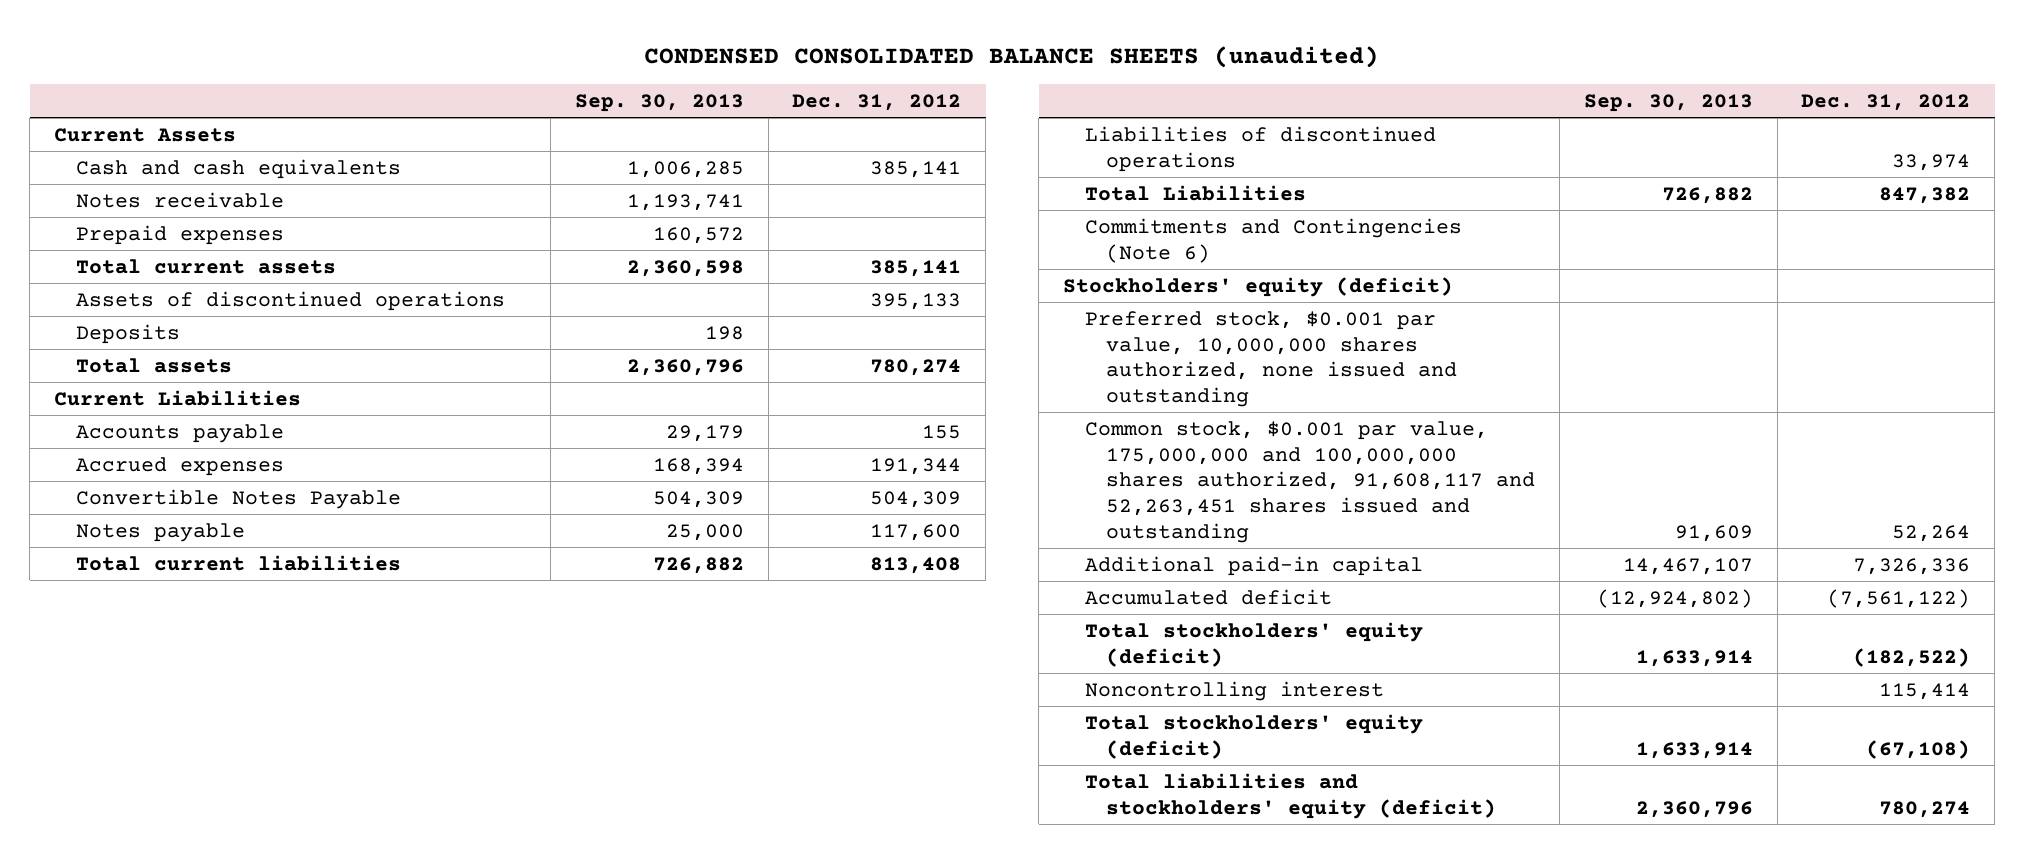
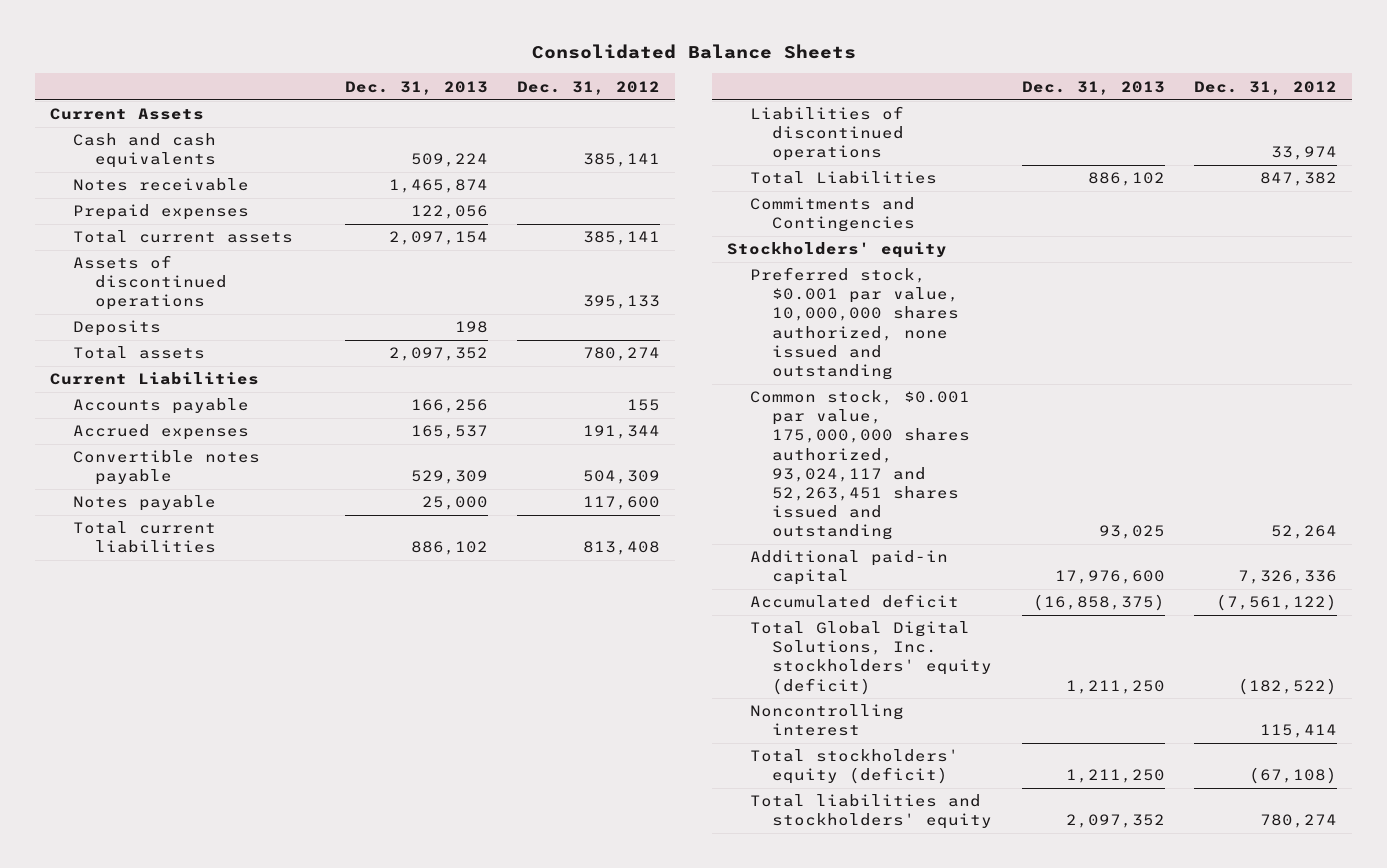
- CONDENSED CONSOLIDATED BALANCE SHEETS (unaudited)
+ Consolidated Balance Sheets
- | Sep. 30, 2013 | Dec. 31, 2012
+ | Dec. 31, 2013 | Dec. 31, 2012
- Convertible Notes Payable | 504,309 | 504,309
+ Convertible notes payable | 529,309 | 504,309
- Commitments and Contingencies (Note 6)
- Stockholders' equity (deficit)
+ Commitments and Contingencies
+ Stockholders' equity
- Common stock, $0.001 par value, 175,000,000 and 100,000,000 shares authorized, 91,608,117 and 52,263,451 shares issued and outstanding | 91,609 | 52,264
+ Common stock, $0.001 par value, 175,000,000 shares authorized, 93,024,117 and 52,263,451 shares issued and outstanding | 93,025 | 52,264
- Total stockholders' equity (deficit) | 1,633,914 | (182,522)
+ Total Global Digital Solutions, Inc. stockholders' equity (deficit) | 1,211,250 | (182,522)
- Total liabilities and stockholders' equity (deficit) | 2,360,796 | 780,274
+ Total liabilities and stockholders' equity | 2,097,352 | 780,274

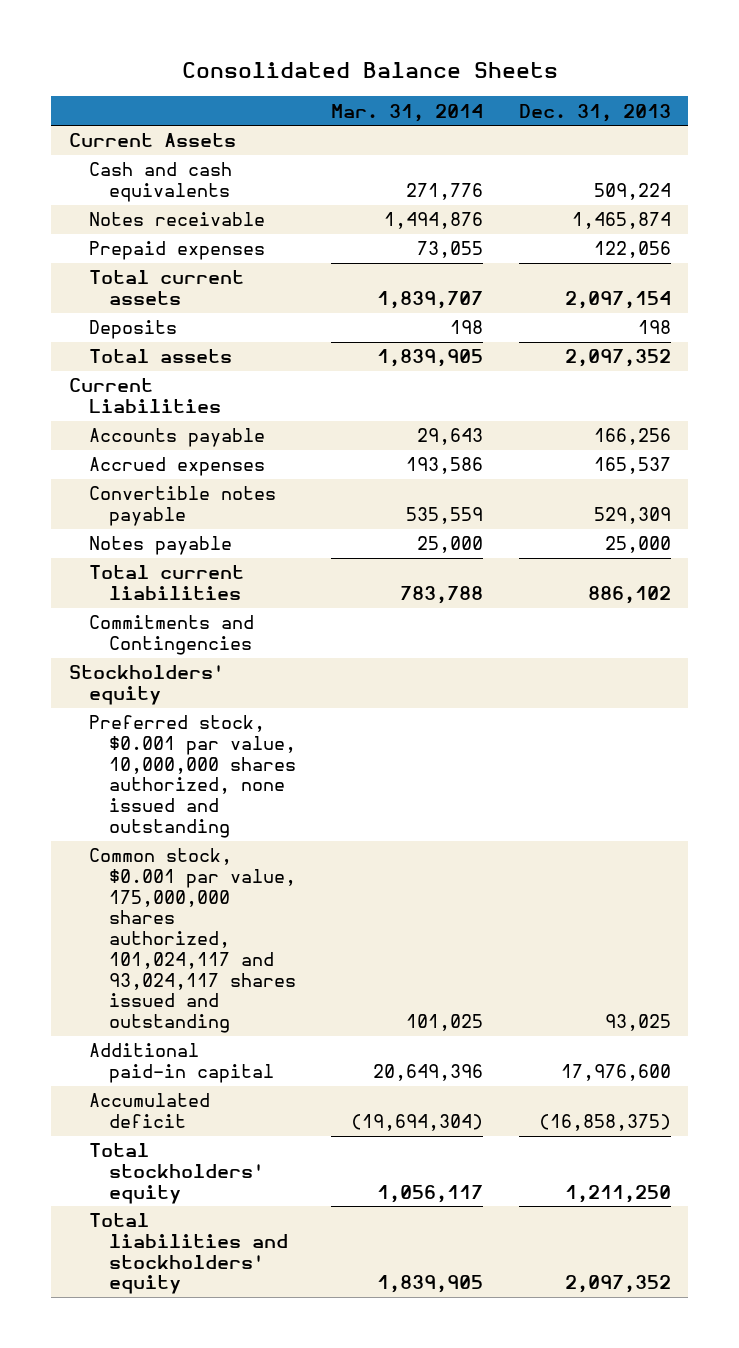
- | Dec. 31, 2013 | Dec. 31, 2012
+ | Mar. 31, 2014 | Dec. 31, 2013
- Assets of discontinued operations | | 395,133
- Liabilities of discontinued operations | | 33,974
- Total Liabilities | 886,102 | 847,382
- Common stock, $0.001 par value, 175,000,000 shares authorized, 93,024,117 and 52,263,451 shares issued and outstanding | 93,025 | 52,264
+ Common stock, $0.001 par value, 175,000,000 shares authorized, 101,024,117 and 93,024,117 shares issued and outstanding | 101,025 | 93,025
- Total Global Digital Solutions, Inc. stockholders' equity (deficit) | 1,211,250 | (182,522)
- Noncontrolling interest | | 115,414
- Total stockholders' equity (deficit) | 1,211,250 | (67,108)
+ Total stockholders' equity | 1,056,117 | 1,211,250

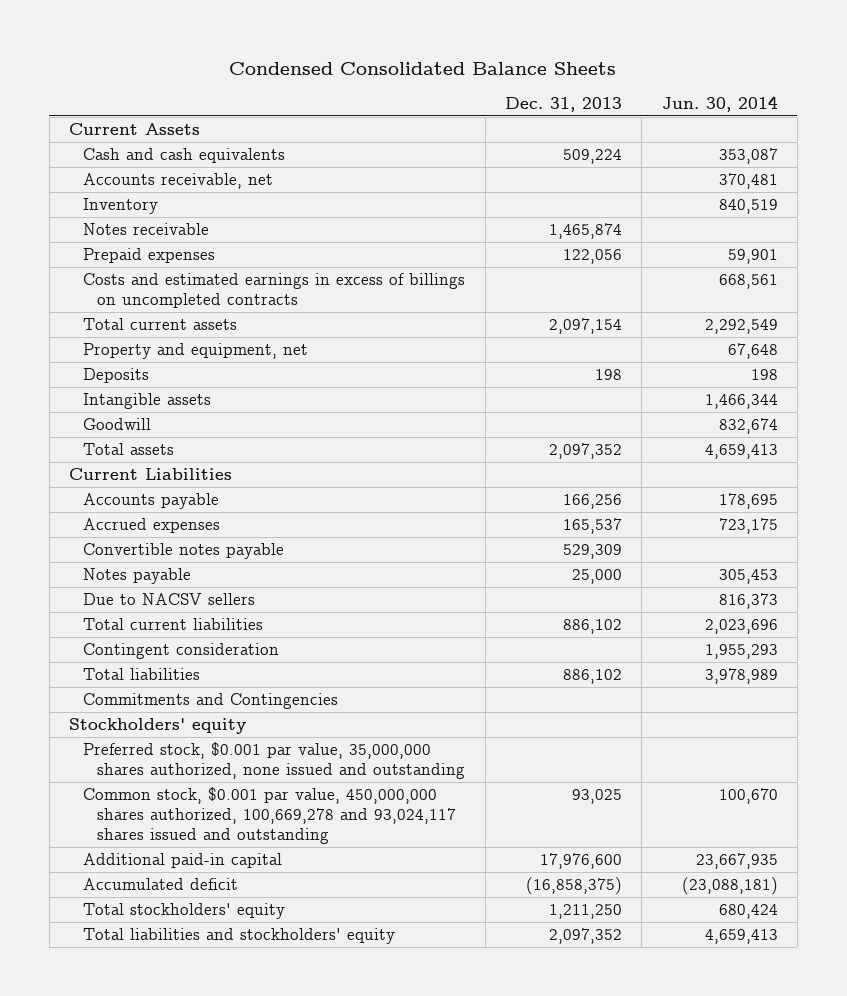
- Consolidated Balance Sheets
+ Condensed Consolidated Balance Sheets
- | Mar. 31, 2014 | Dec. 31, 2013
+ | Dec. 31, 2013 | Jun. 30, 2014
+ Accounts receivable, net | | 370,481
+ Inventory | | 840,519
+ Costs and estimated earnings in excess of billings on uncompleted contracts | | 668,561
+ Property and equipment, net | | 67,648
+ Intangible assets | | 1,466,344
+ Goodwill | | 832,674
+ Due to NACSV sellers | | 816,373
+ Contingent consideration | | 1,955,293
+ Total liabilities | 886,102 | 3,978,989
- Preferred stock, $0.001 par value, 10,000,000 shares authorized, none issued and outstanding
- Common stock, $0.001 par value, 175,000,000 shares authorized, 101,024,117 and 93,024,117 shares issued and outstanding | 101,025 | 93,025
+ Preferred stock, $0.001 par value, 35,000,000 shares authorized, none issued and outstanding
+ Common stock, $0.001 par value, 450,000,000 shares authorized, 100,669,278 and 93,024,117 shares issued and outstanding | 93,025 | 100,670

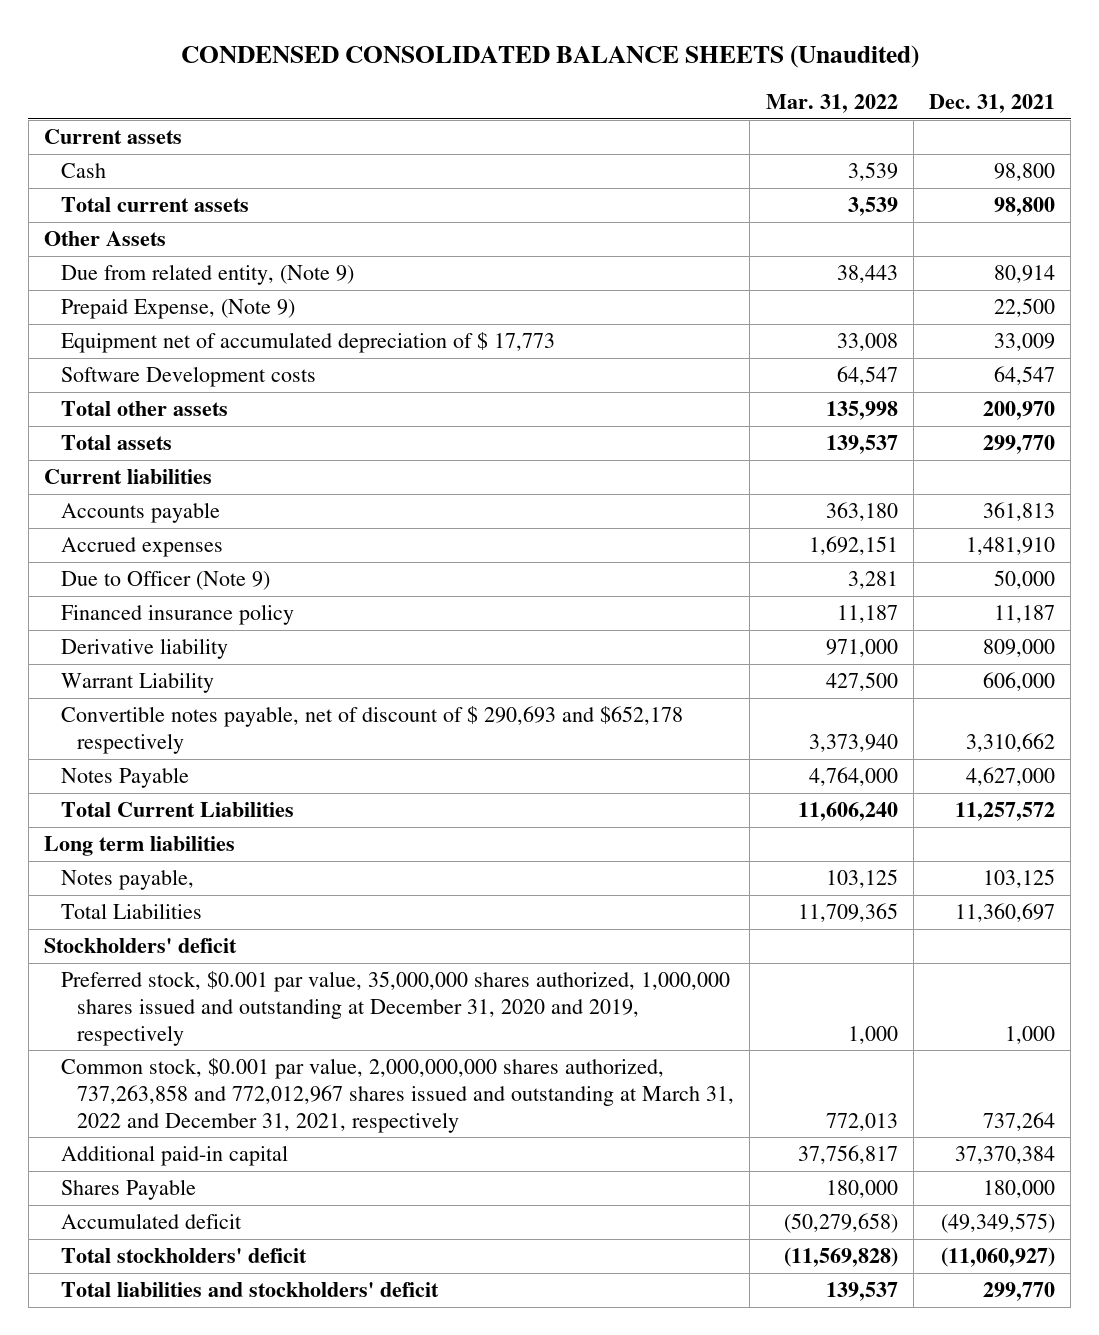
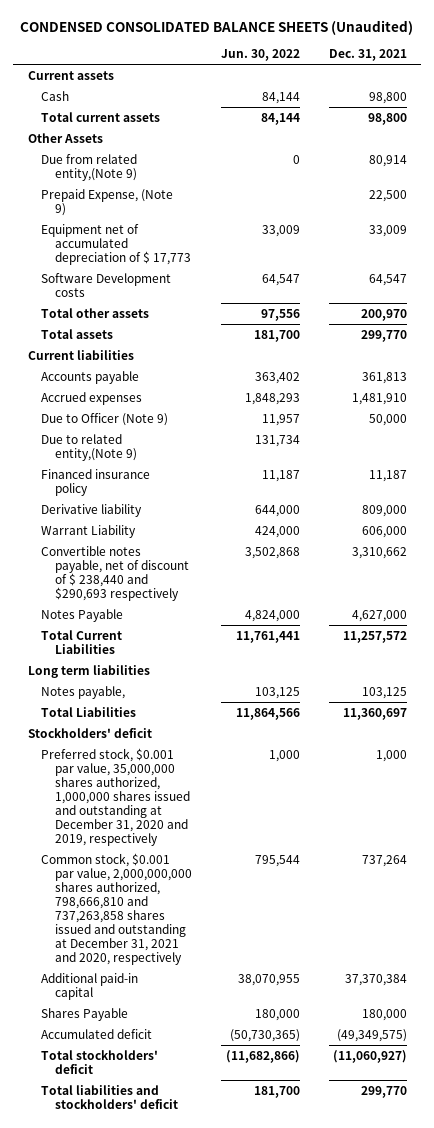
- | Mar. 31, 2022 | Dec. 31, 2021
+ | Jun. 30, 2022 | Dec. 31, 2021
- Due from related entity, (Note 9) | 38,443 | 80,914
+ Due from related entity,(Note 9) | 0 | 80,914
+ Due to related entity,(Note 9) | 131,734 |
- Convertible notes payable, net of discount of $ 290,693 and $652,178 respectively | 3,373,940 | 3,310,662
+ Convertible notes payable, net of discount of $ 238,440 and $290,693 respectively | 3,502,868 | 3,310,662
- Common stock, $0.001 par value, 2,000,000,000 shares authorized, 737,263,858 and 772,012,967 shares issued and outstanding at March 31, 2022 and December 31, 2021, respectively | 772,013 | 737,264
+ Common stock, $0.001 par value, 2,000,000,000 shares authorized, 798,666,810 and 737,263,858 shares issued and outstanding at December 31, 2021 and 2020, respectively | 795,544 | 737,264

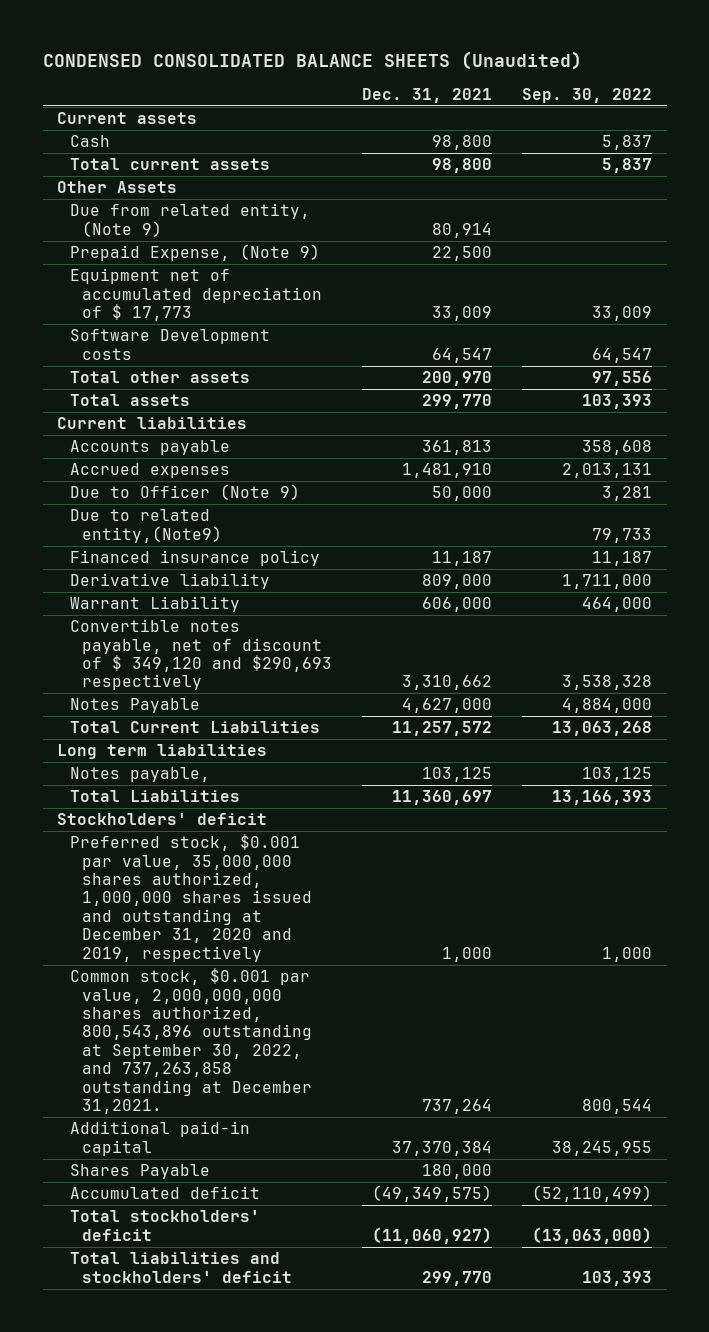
- | Jun. 30, 2022 | Dec. 31, 2021
+ | Dec. 31, 2021 | Sep. 30, 2022
- Due from related entity,(Note 9) | 0 | 80,914
+ Due from related entity, (Note 9) | 80,914 |
- Due to related entity,(Note 9) | 131,734 |
+ Due to related entity,(Note9) | | 79,733
- Convertible notes payable, net of discount of $ 238,440 and $290,693 respectively | 3,502,868 | 3,310,662
+ Convertible notes payable, net of discount of $ 349,120 and $290,693 respectively | 3,310,662 | 3,538,328
- Common stock, $0.001 par value, 2,000,000,000 shares authorized, 798,666,810 and 737,263,858 shares issued and outstanding at December 31, 2021 and 2020, respectively | 795,544 | 737,264
+ Common stock, $0.001 par value, 2,000,000,000 shares authorized, 800,543,896 outstanding at September 30, 2022, and 737,263,858 outstanding at December 31,2021. | 737,264 | 800,544

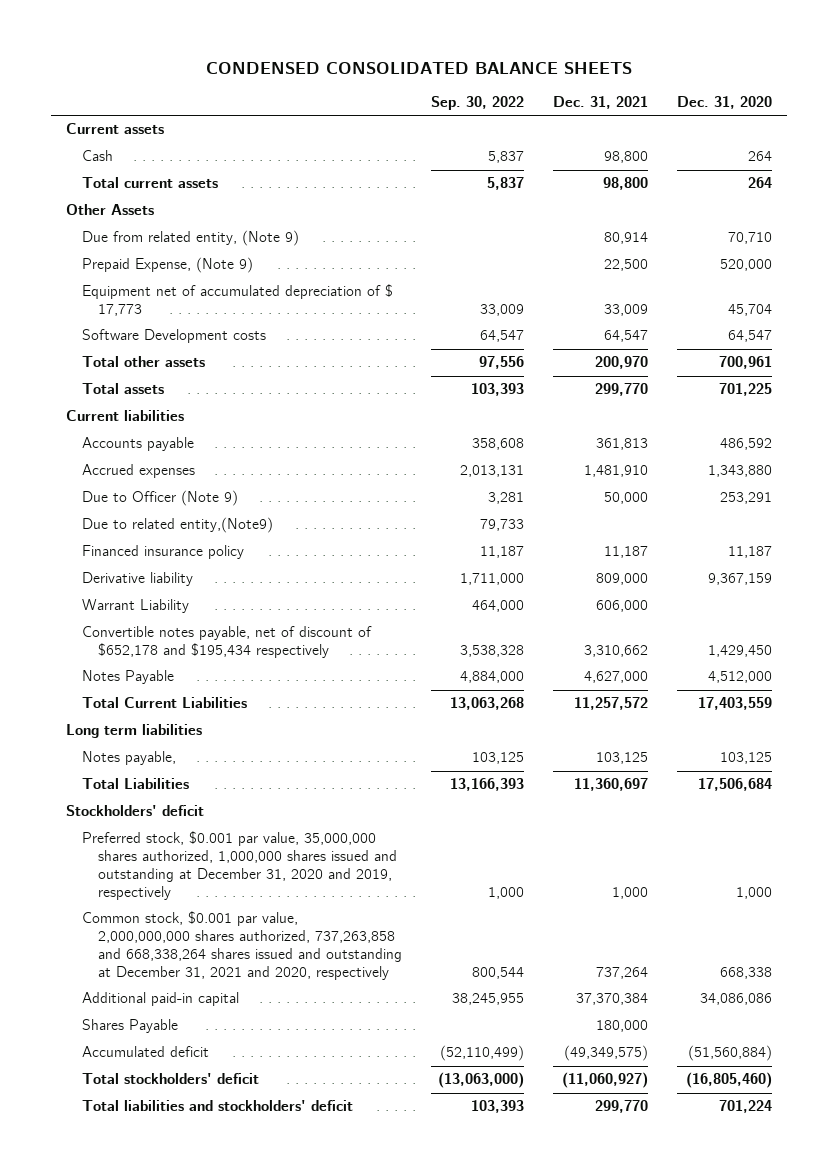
- CONDENSED CONSOLIDATED BALANCE SHEETS (Unaudited)
+ CONDENSED CONSOLIDATED BALANCE SHEETS
- | Dec. 31, 2021 | Sep. 30, 2022
+ | Sep. 30, 2022 | Dec. 31, 2021 | Dec. 31, 2020
- Convertible notes payable, net of discount of $ 349,120 and $290,693 respectively | 3,310,662 | 3,538,328
+ Convertible notes payable, net of discount of $652,178 and $195,434 respectively | 3,538,328 | 3,310,662 | 1,429,450
- Common stock, $0.001 par value, 2,000,000,000 shares authorized, 800,543,896 outstanding at September 30, 2022, and 737,263,858 outstanding at December 31,2021. | 737,264 | 800,544
+ Common stock, $0.001 par value, 2,000,000,000 shares authorized, 737,263,858 and 668,338,264 shares issued and outstanding at December 31, 2021 and 2020, respectively | 800,544 | 737,264 | 668,338

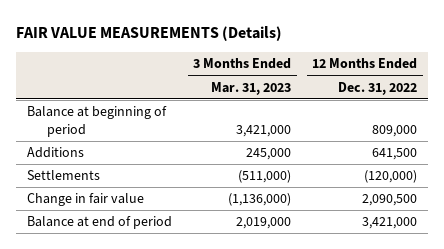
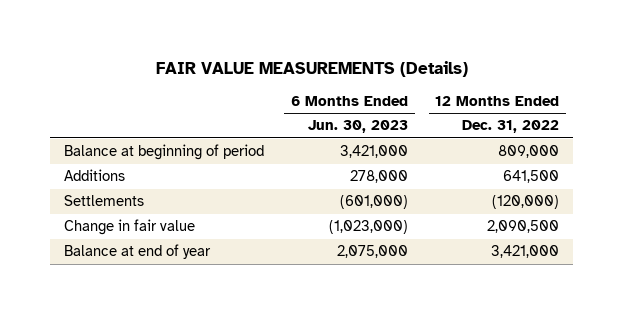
- | 3 Months Ended Mar. 31, 2023 | 12 Months Ended Dec. 31, 2022
+ | 6 Months Ended Jun. 30, 2023 | 12 Months Ended Dec. 31, 2022
- Balance at end of period | 2,019,000 | 3,421,000
+ Balance at end of year | 2,075,000 | 3,421,000

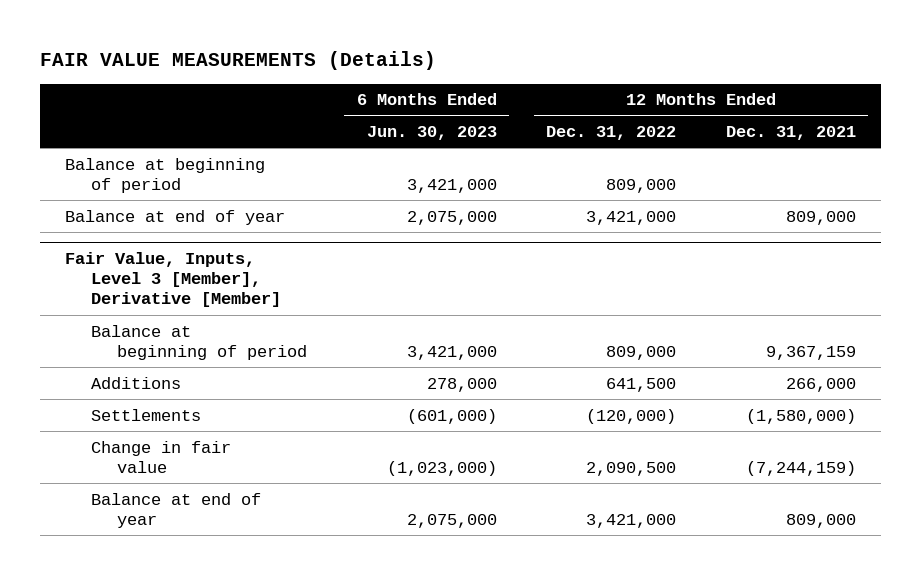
- | 6 Months Ended Jun. 30, 2023 | 12 Months Ended Dec. 31, 2022
+ | 6 Months Ended Jun. 30, 2023 | 12 Months Ended Dec. 31, 2022 | 12 Months Ended Dec. 31, 2021
+ Balance at end of year | 2,075,000 | 3,421,000 | 809,000
+ Fair Value, Inputs, Level 3 [Member], Derivative [Member]
+ Balance at beginning of period | 3,421,000 | 809,000 | 9,367,159

